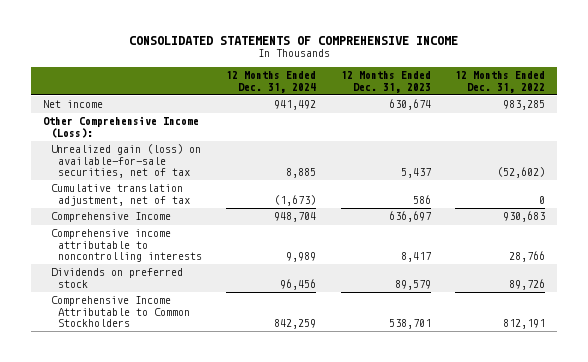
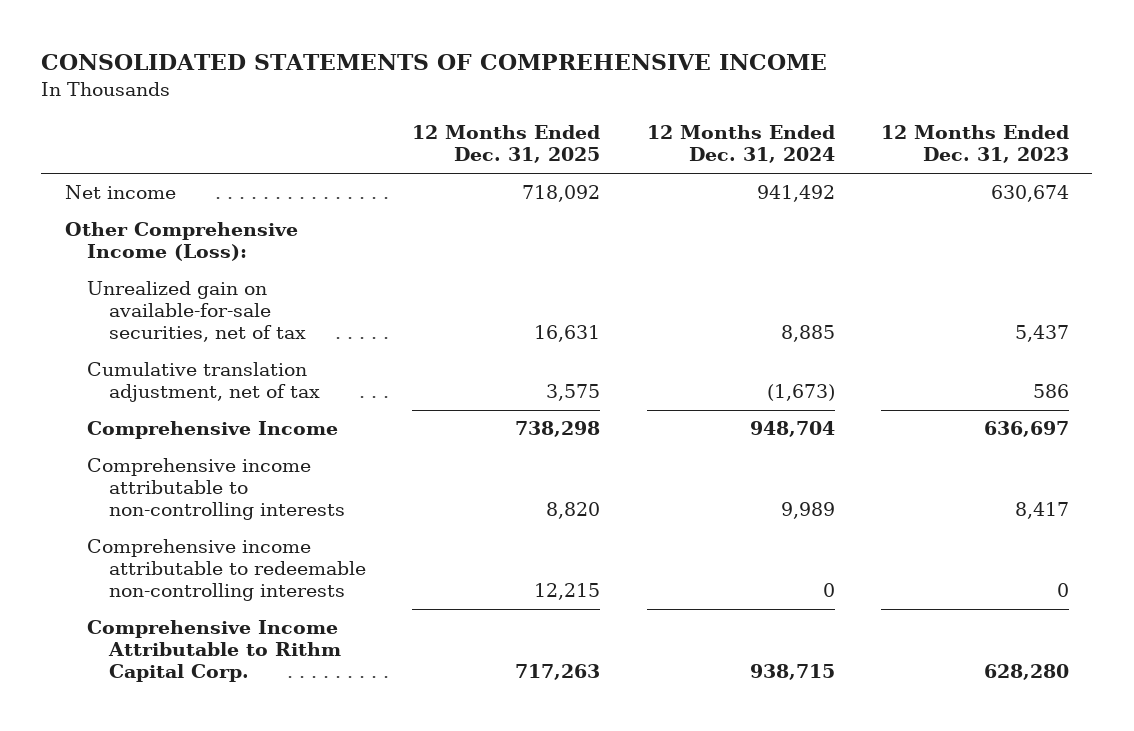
- | 12 Months Ended Dec. 31, 2024 | 12 Months Ended Dec. 31, 2023 | 12 Months Ended Dec. 31, 2022
+ | 12 Months Ended Dec. 31, 2025 | 12 Months Ended Dec. 31, 2024 | 12 Months Ended Dec. 31, 2023
- Unrealized gain (loss) on available-for-sale securities, net of tax | 8,885 | 5,437 | (52,602)
+ Unrealized gain on available-for-sale securities, net of tax | 16,631 | 8,885 | 5,437
- Comprehensive income attributable to noncontrolling interests | 9,989 | 8,417 | 28,766
- Dividends on preferred stock | 96,456 | 89,579 | 89,726
- Comprehensive Income Attributable to Common Stockholders | 842,259 | 538,701 | 812,191
+ Comprehensive income attributable to non-controlling interests | 8,820 | 9,989 | 8,417
+ Comprehensive income attributable to redeemable non-controlling interests | 12,215 | 0 | 0
+ Comprehensive Income Attributable to Rithm Capital Corp. | 717,263 | 938,715 | 628,280

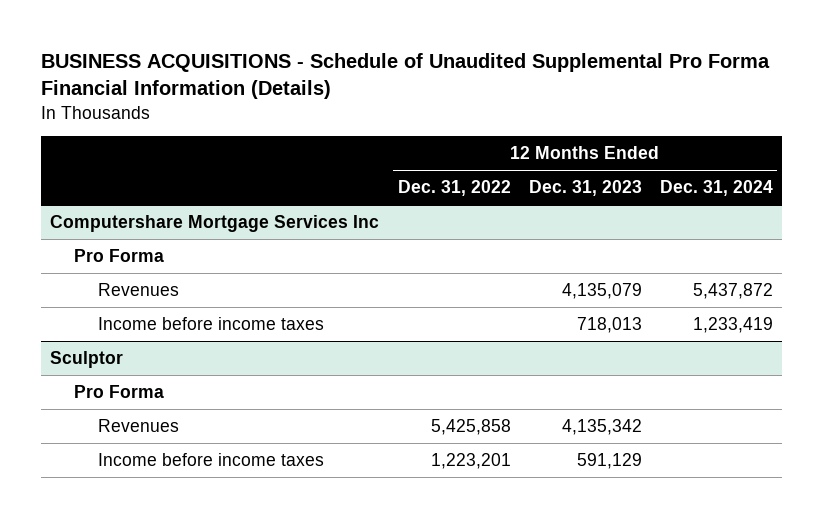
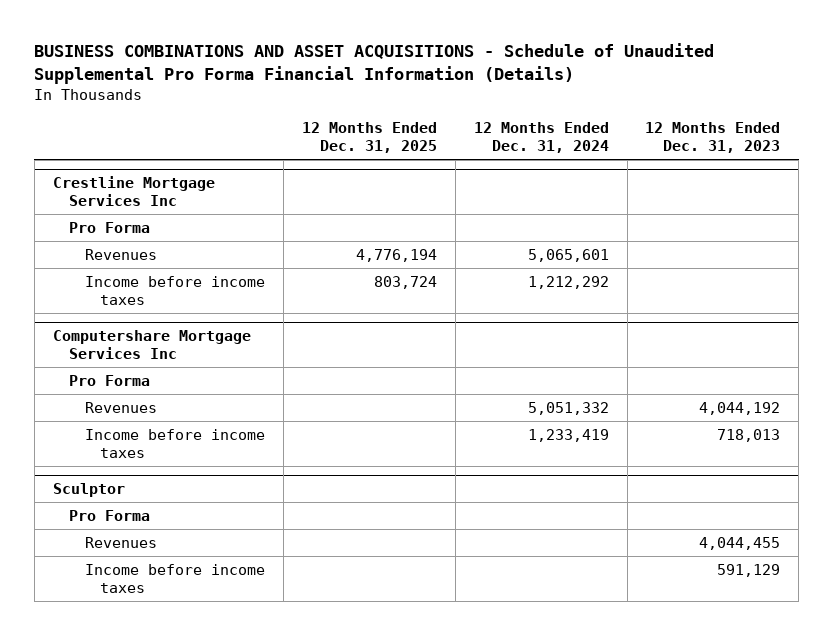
- BUSINESS ACQUISITIONS - Schedule of Unaudited Supplemental Pro Forma Financial Information (Details)
+ BUSINESS COMBINATIONS AND ASSET ACQUISITIONS - Schedule of Unaudited Supplemental Pro Forma Financial Information (Details)
- | 12 Months Ended Dec. 31, 2022 | 12 Months Ended Dec. 31, 2023 | 12 Months Ended Dec. 31, 2024
+ | 12 Months Ended Dec. 31, 2025 | 12 Months Ended Dec. 31, 2024 | 12 Months Ended Dec. 31, 2023
+ Crestline Mortgage Services Inc
+ Pro Forma
+ Revenues | 4,776,194 | 5,065,601 |
+ Income before income taxes | 803,724 | 1,212,292 |
@ Computershare Mortgage Services Inc
- Revenues | | 4,135,079 | 5,437,872
+ Revenues | | 5,051,332 | 4,044,192
@ Sculptor
- Revenues | 5,425,858 | 4,135,342 |
+ Revenues | | | 4,044,455

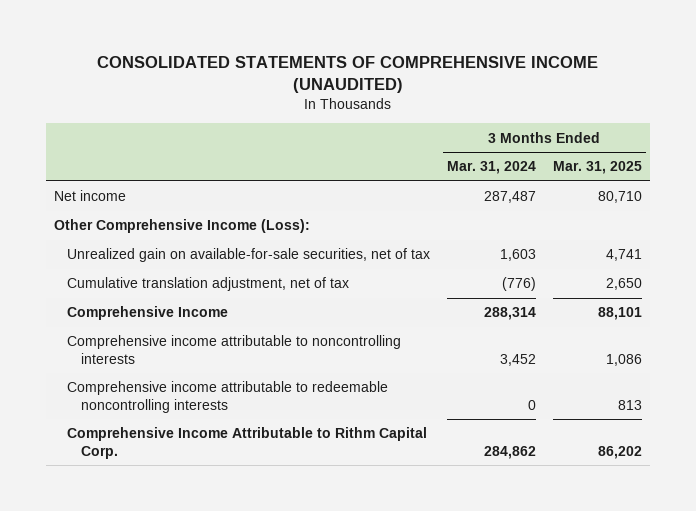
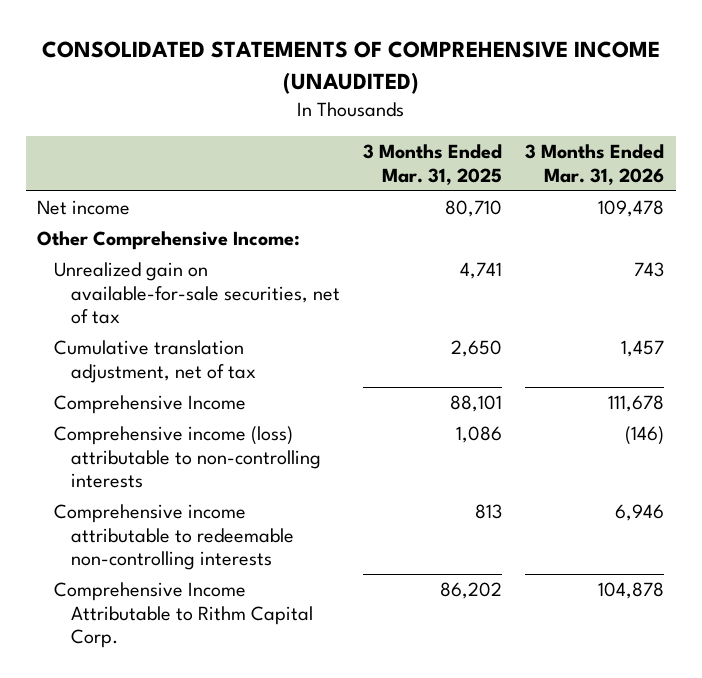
- | 3 Months Ended Mar. 31, 2024 | 3 Months Ended Mar. 31, 2025
+ | 3 Months Ended Mar. 31, 2025 | 3 Months Ended Mar. 31, 2026
- Other Comprehensive Income (Loss):
+ Other Comprehensive Income:
- Comprehensive income attributable to noncontrolling interests | 3,452 | 1,086
- Comprehensive income attributable to redeemable noncontrolling interests | 0 | 813
+ Comprehensive income (loss) attributable to non-controlling interests | 1,086 | (146)
+ Comprehensive income attributable to redeemable non-controlling interests | 813 | 6,946

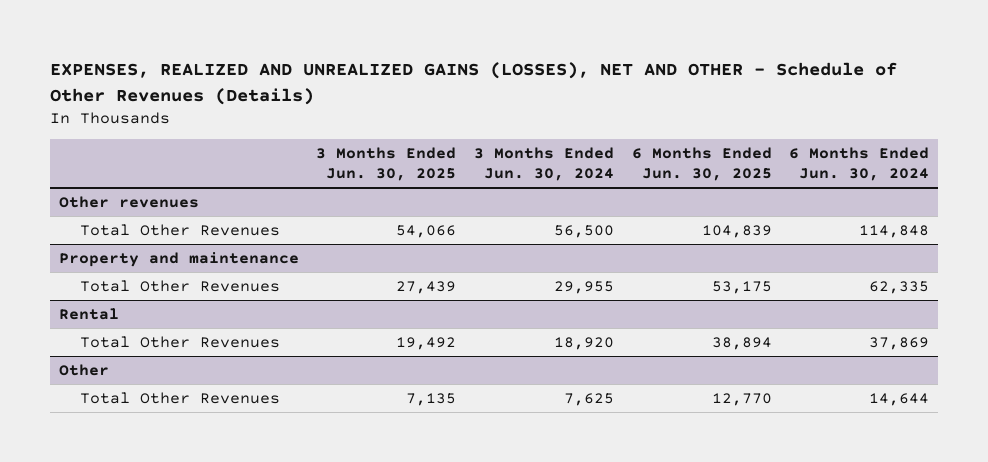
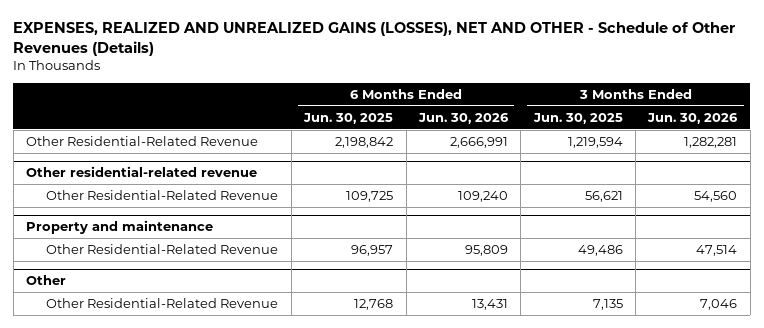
- | 3 Months Ended Jun. 30, 2025 | 3 Months Ended Jun. 30, 2024 | 6 Months Ended Jun. 30, 2025 | 6 Months Ended Jun. 30, 2024
+ | 6 Months Ended Jun. 30, 2025 | 6 Months Ended Jun. 30, 2026 | 3 Months Ended Jun. 30, 2025 | 3 Months Ended Jun. 30, 2026
- Other revenues
- Total Other Revenues | 54,066 | 56,500 | 104,839 | 114,848
+ Other Residential-Related Revenue | 2,198,842 | 2,666,991 | 1,219,594 | 1,282,281
+ Other residential-related revenue
+ Other Residential-Related Revenue | 109,725 | 109,240 | 56,621 | 54,560
@ Property and maintenance
- Total Other Revenues | 27,439 | 29,955 | 53,175 | 62,335
- Rental
- Total Other Revenues | 19,492 | 18,920 | 38,894 | 37,869
@ Property and maintenance
+ Other Residential-Related Revenue | 96,957 | 95,809 | 49,486 | 47,514
@ Other
- Total Other Revenues | 7,135 | 7,625 | 12,770 | 14,644
+ Other Residential-Related Revenue | 12,768 | 13,431 | 7,135 | 7,046

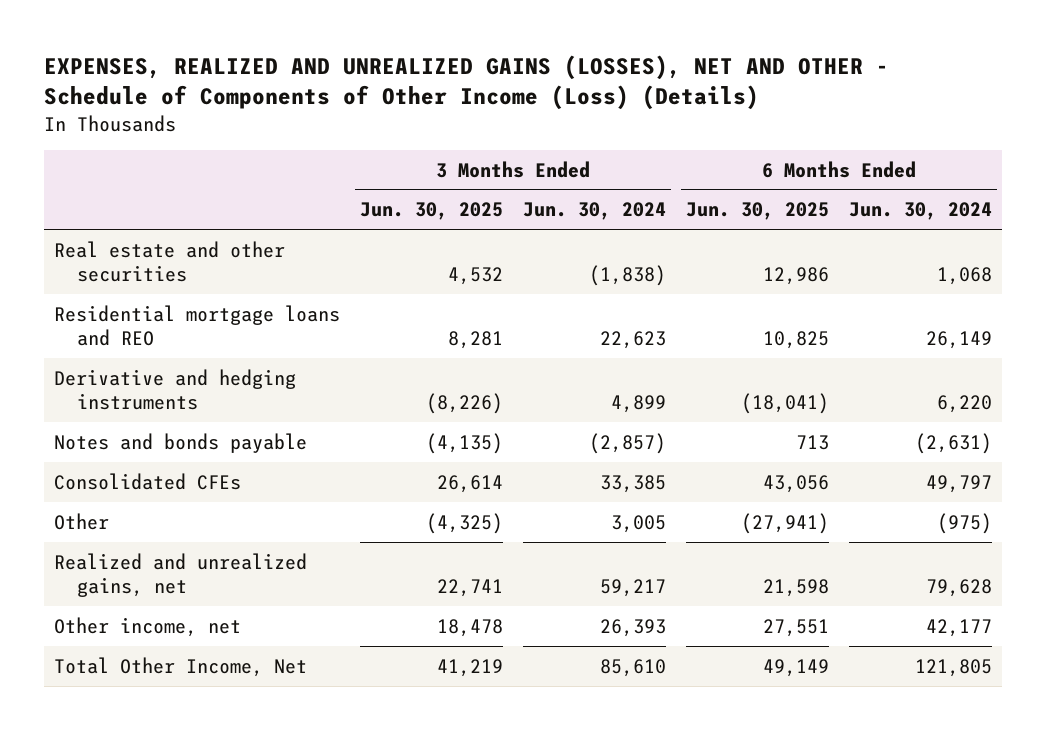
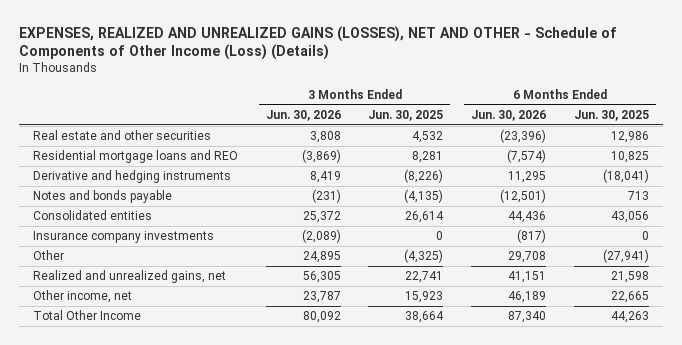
- | 3 Months Ended Jun. 30, 2025 | 3 Months Ended Jun. 30, 2024 | 6 Months Ended Jun. 30, 2025 | 6 Months Ended Jun. 30, 2024
+ | 3 Months Ended Jun. 30, 2026 | 3 Months Ended Jun. 30, 2025 | 6 Months Ended Jun. 30, 2026 | 6 Months Ended Jun. 30, 2025
- Consolidated CFEs | 26,614 | 33,385 | 43,056 | 49,797
+ Consolidated entities | 25,372 | 26,614 | 44,436 | 43,056
+ Insurance company investments | (2,089) | 0 | (817) | 0
- Other income, net | 18,478 | 26,393 | 27,551 | 42,177
- Total Other Income, Net | 41,219 | 85,610 | 49,149 | 121,805
+ Other income, net | 23,787 | 15,923 | 46,189 | 22,665
+ Total Other Income | 80,092 | 38,664 | 87,340 | 44,263

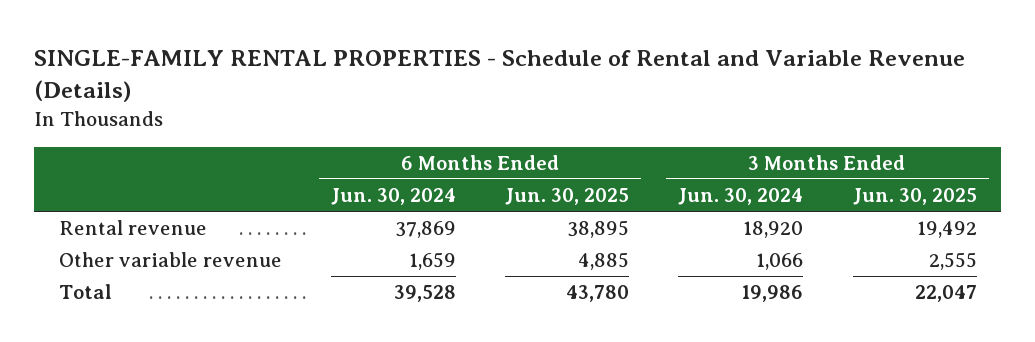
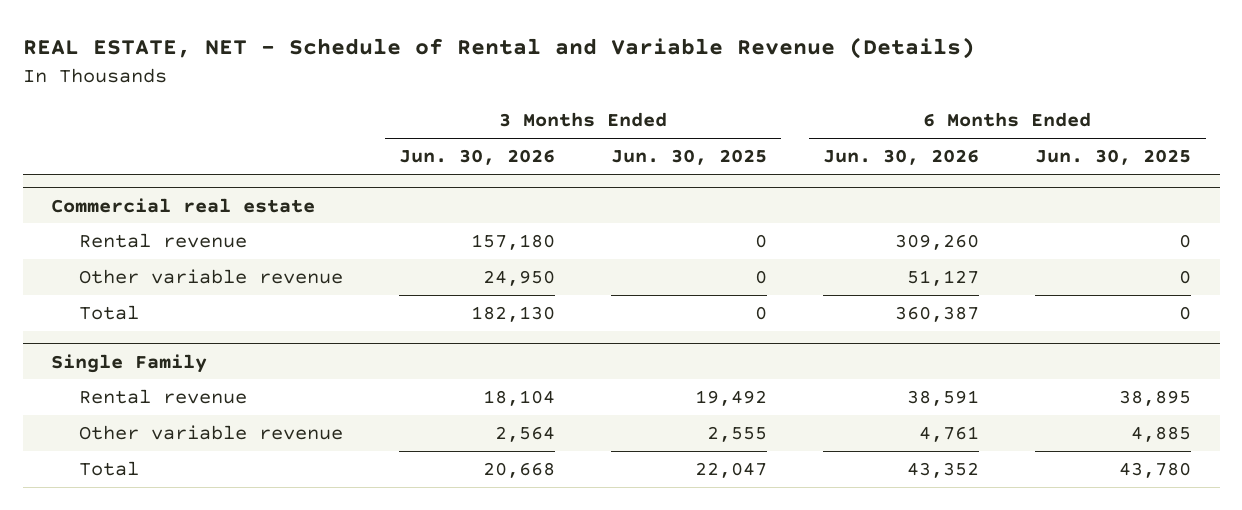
- SINGLE-FAMILY RENTAL PROPERTIES - Schedule of Rental and Variable Revenue (Details)
+ REAL ESTATE, NET - Schedule of Rental and Variable Revenue (Details)
- | 6 Months Ended Jun. 30, 2024 | 6 Months Ended Jun. 30, 2025 | 3 Months Ended Jun. 30, 2024 | 3 Months Ended Jun. 30, 2025
+ | 3 Months Ended Jun. 30, 2026 | 3 Months Ended Jun. 30, 2025 | 6 Months Ended Jun. 30, 2026 | 6 Months Ended Jun. 30, 2025
+ Commercial real estate
+ Rental revenue | 157,180 | 0 | 309,260 | 0
+ Other variable revenue | 24,950 | 0 | 51,127 | 0
+ Total | 182,130 | 0 | 360,387 | 0
+ Single Family

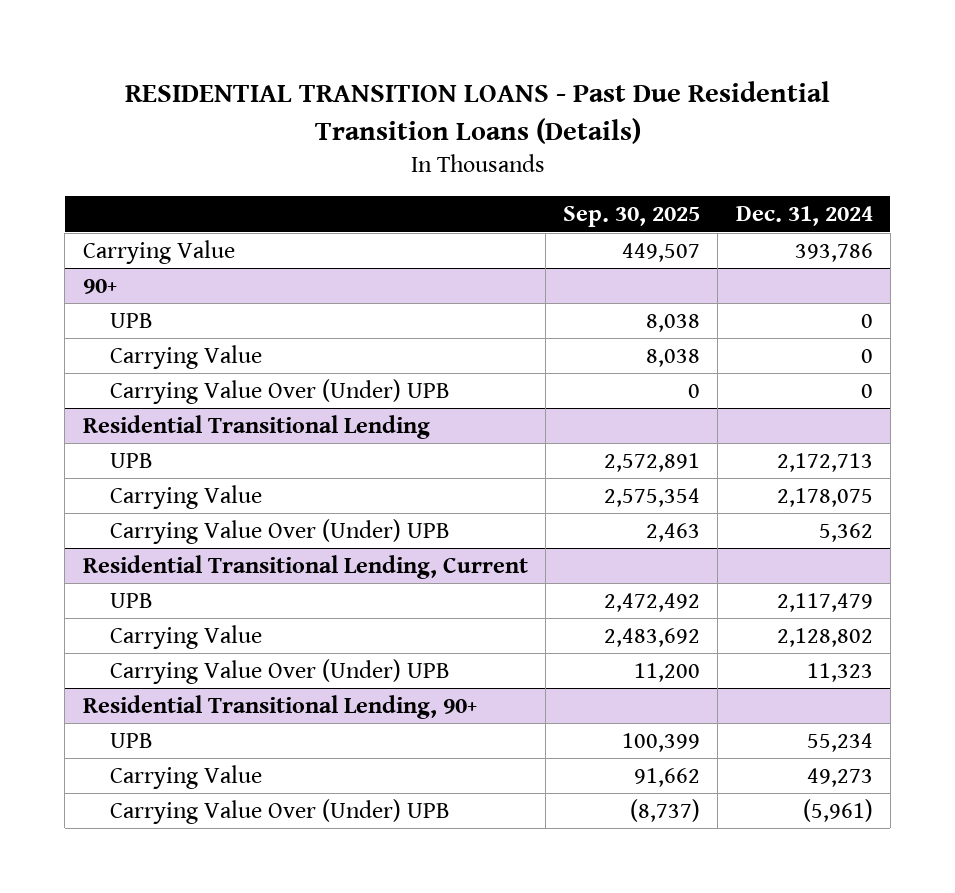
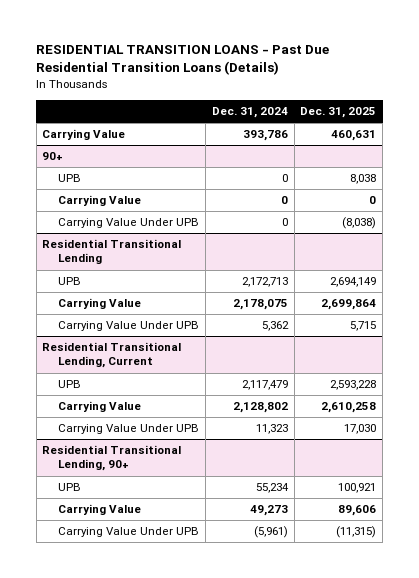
- | Sep. 30, 2025 | Dec. 31, 2024
+ | Dec. 31, 2024 | Dec. 31, 2025
@ 90+
- Carrying Value Over (Under) UPB | 0 | 0
+ Carrying Value Under UPB | 0 | (8,038)
@ Residential Transitional Lending
- Carrying Value Over (Under) UPB | 2,463 | 5,362
+ Carrying Value Under UPB | 5,362 | 5,715
@ Residential Transitional Lending, Current
- Carrying Value Over (Under) UPB | 11,200 | 11,323
+ Carrying Value Under UPB | 11,323 | 17,030
@ Residential Transitional Lending, 90+
- Carrying Value Over (Under) UPB | (8,737) | (5,961)
+ Carrying Value Under UPB | (5,961) | (11,315)

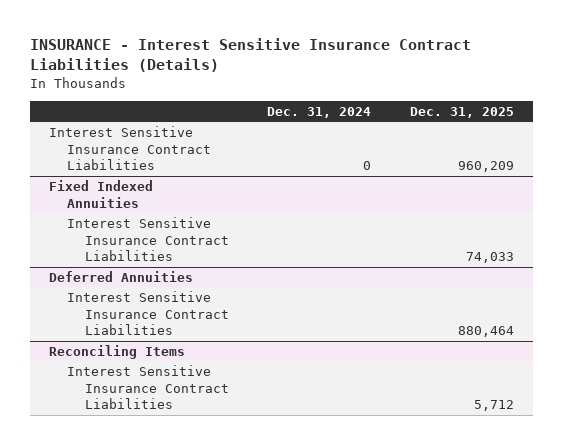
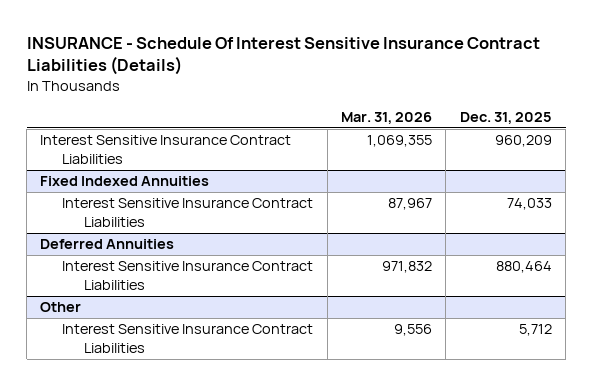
- INSURANCE - Interest Sensitive Insurance Contract Liabilities (Details)
+ INSURANCE - Schedule Of Interest Sensitive Insurance Contract Liabilities (Details)
- | Dec. 31, 2024 | Dec. 31, 2025
+ | Mar. 31, 2026 | Dec. 31, 2025
- Reconciling Items
+ Other

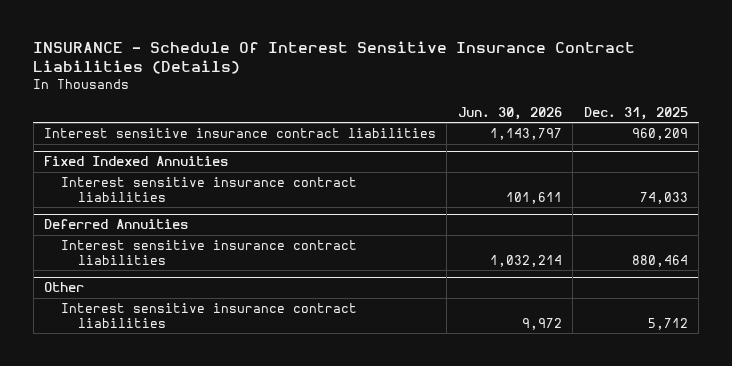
- | Mar. 31, 2026 | Dec. 31, 2025
+ | Jun. 30, 2026 | Dec. 31, 2025
- Interest Sensitive Insurance Contract Liabilities | 1,069,355 | 960,209
+ Interest sensitive insurance contract liabilities | 1,143,797 | 960,209
@ Fixed Indexed Annuities
- Interest Sensitive Insurance Contract Liabilities | 87,967 | 74,033
+ Interest sensitive insurance contract liabilities | 101,611 | 74,033
@ Deferred Annuities
- Interest Sensitive Insurance Contract Liabilities | 971,832 | 880,464
+ Interest sensitive insurance contract liabilities | 1,032,214 | 880,464
@ Other
- Interest Sensitive Insurance Contract Liabilities | 9,556 | 5,712
+ Interest sensitive insurance contract liabilities | 9,972 | 5,712

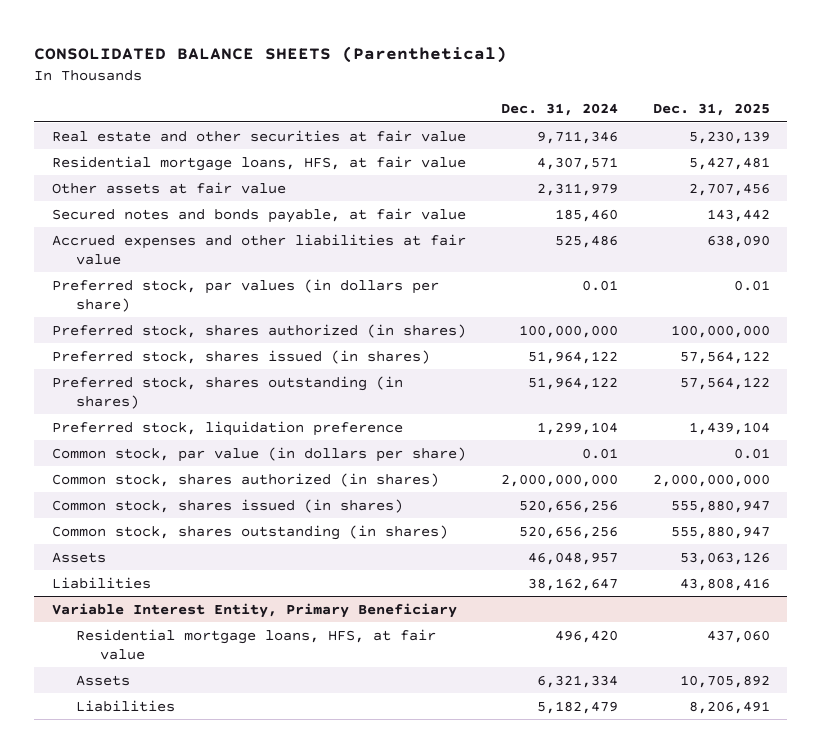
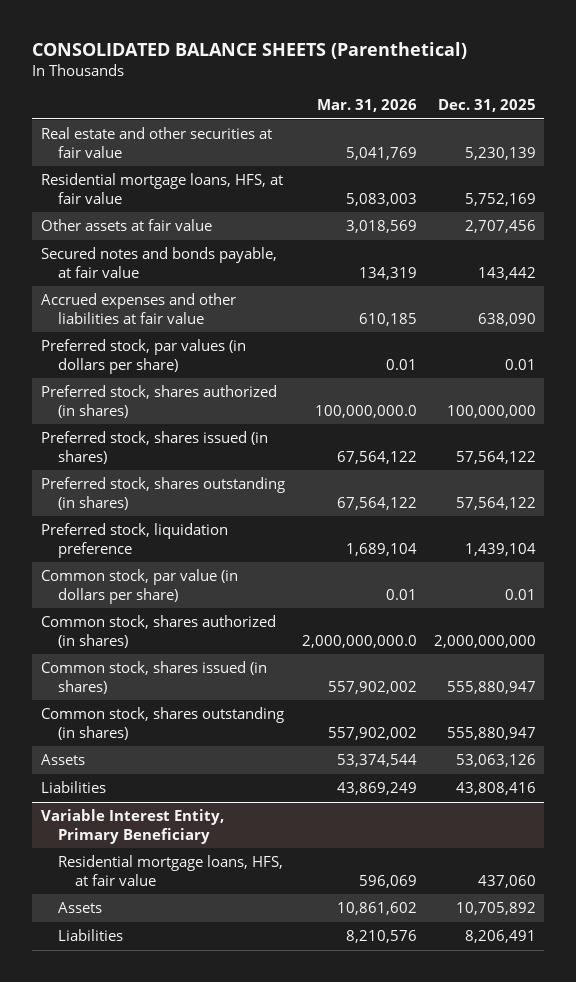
- | Dec. 31, 2024 | Dec. 31, 2025
+ | Mar. 31, 2026 | Dec. 31, 2025
- Residential mortgage loans, HFS, at fair value | 4,307,571 | 5,427,481
+ Residential mortgage loans, HFS, at fair value | 5,083,003 | 5,752,169

